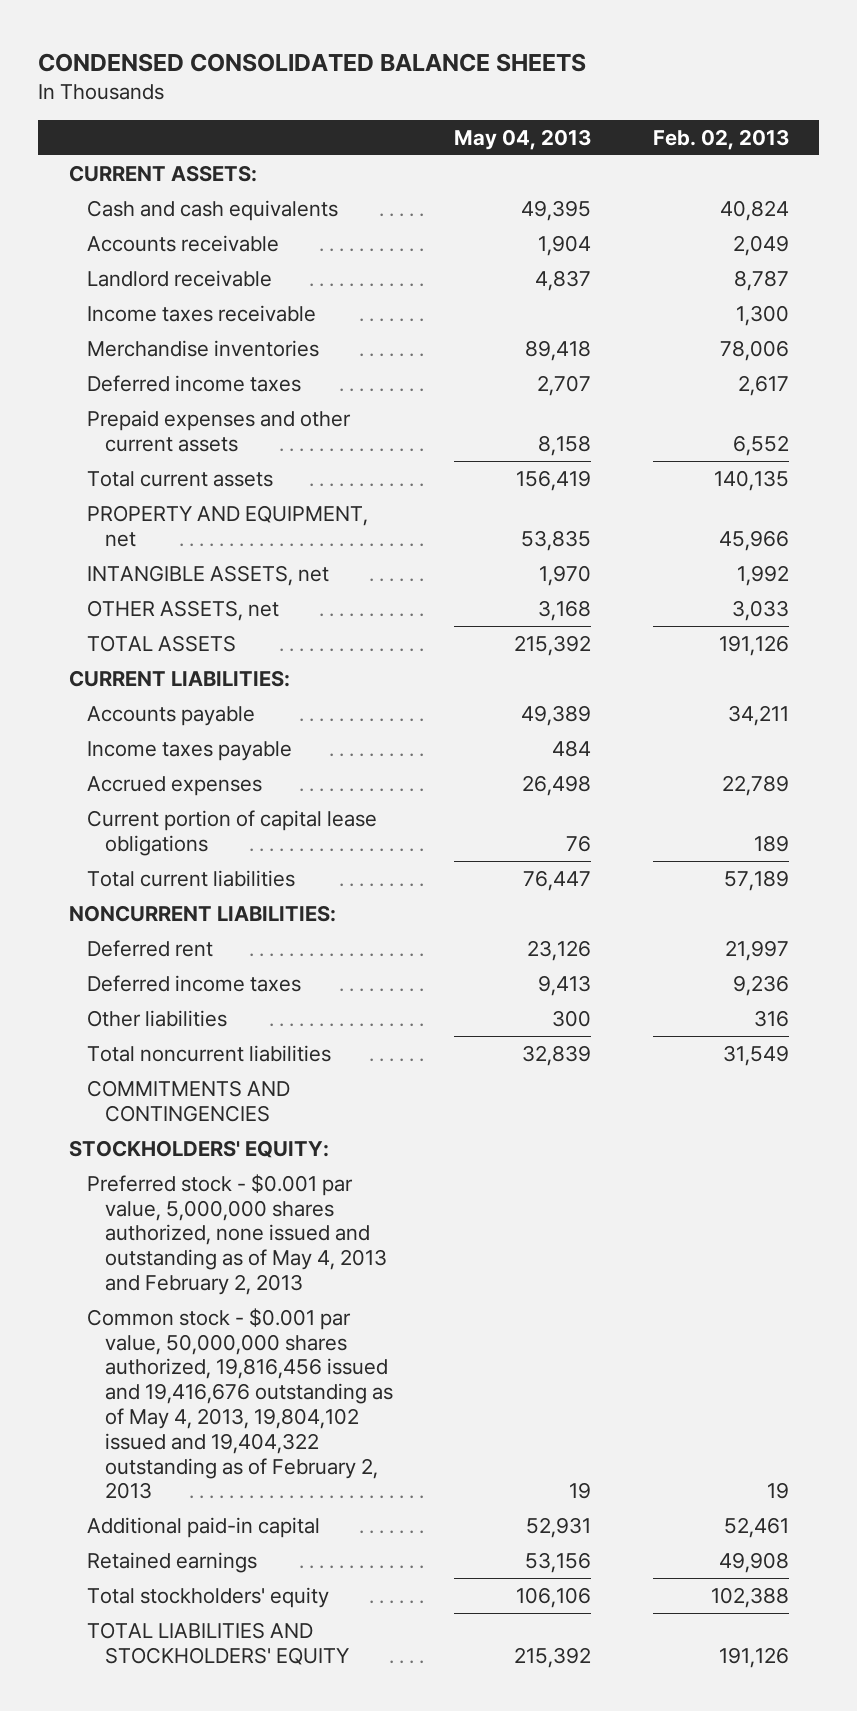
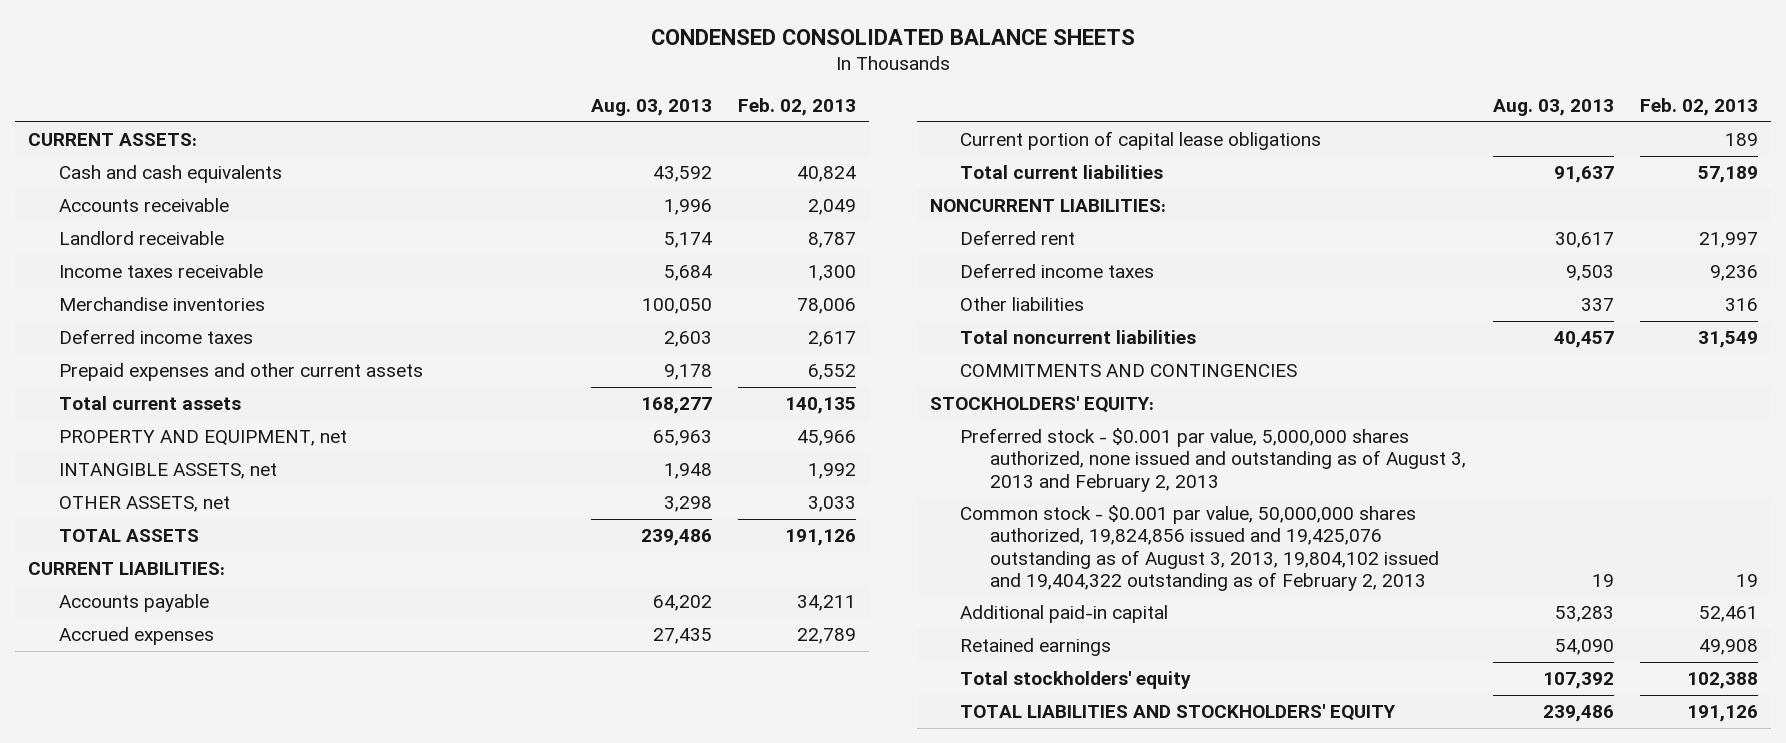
- | May 04, 2013 | Feb. 02, 2013
+ | Aug. 03, 2013 | Feb. 02, 2013
- Income taxes payable | 484 |
- Preferred stock - $0.001 par value, 5,000,000 shares authorized, none issued and outstanding as of May 4, 2013 and February 2, 2013
- Common stock - $0.001 par value, 50,000,000 shares authorized, 19,816,456 issued and 19,416,676 outstanding as of May 4, 2013, 19,804,102 issued and 19,404,322 outstanding as of February 2, 2013 | 19 | 19
+ Preferred stock - $0.001 par value, 5,000,000 shares authorized, none issued and outstanding as of August 3, 2013 and February 2, 2013
+ Common stock - $0.001 par value, 50,000,000 shares authorized, 19,824,856 issued and 19,425,076 outstanding as of August 3, 2013, 19,804,102 issued and 19,404,322 outstanding as of February 2, 2013 | 19 | 19

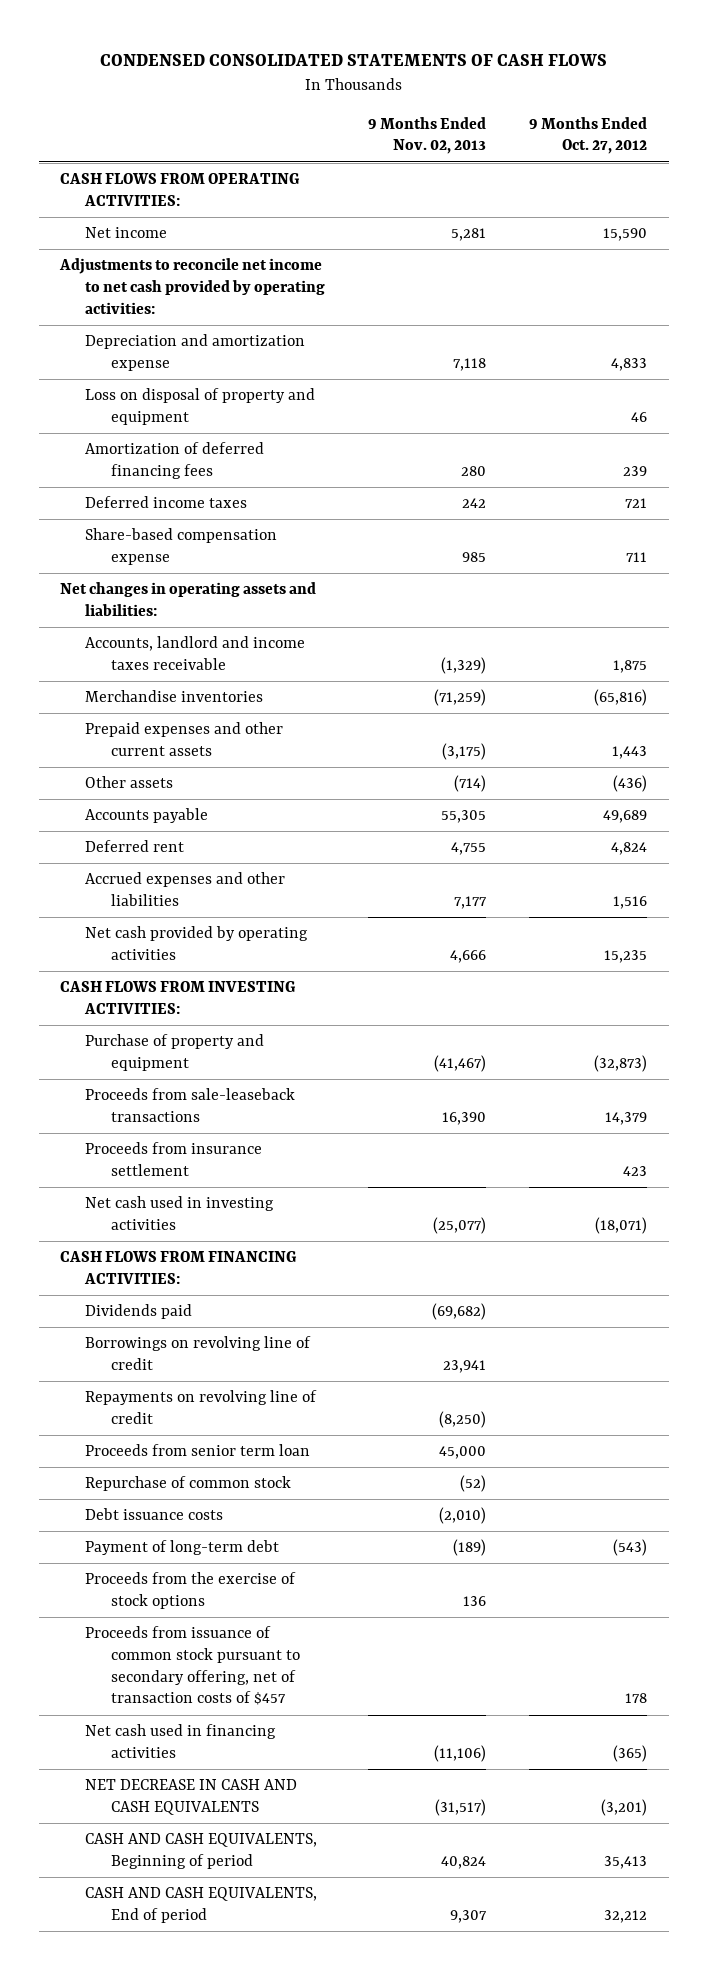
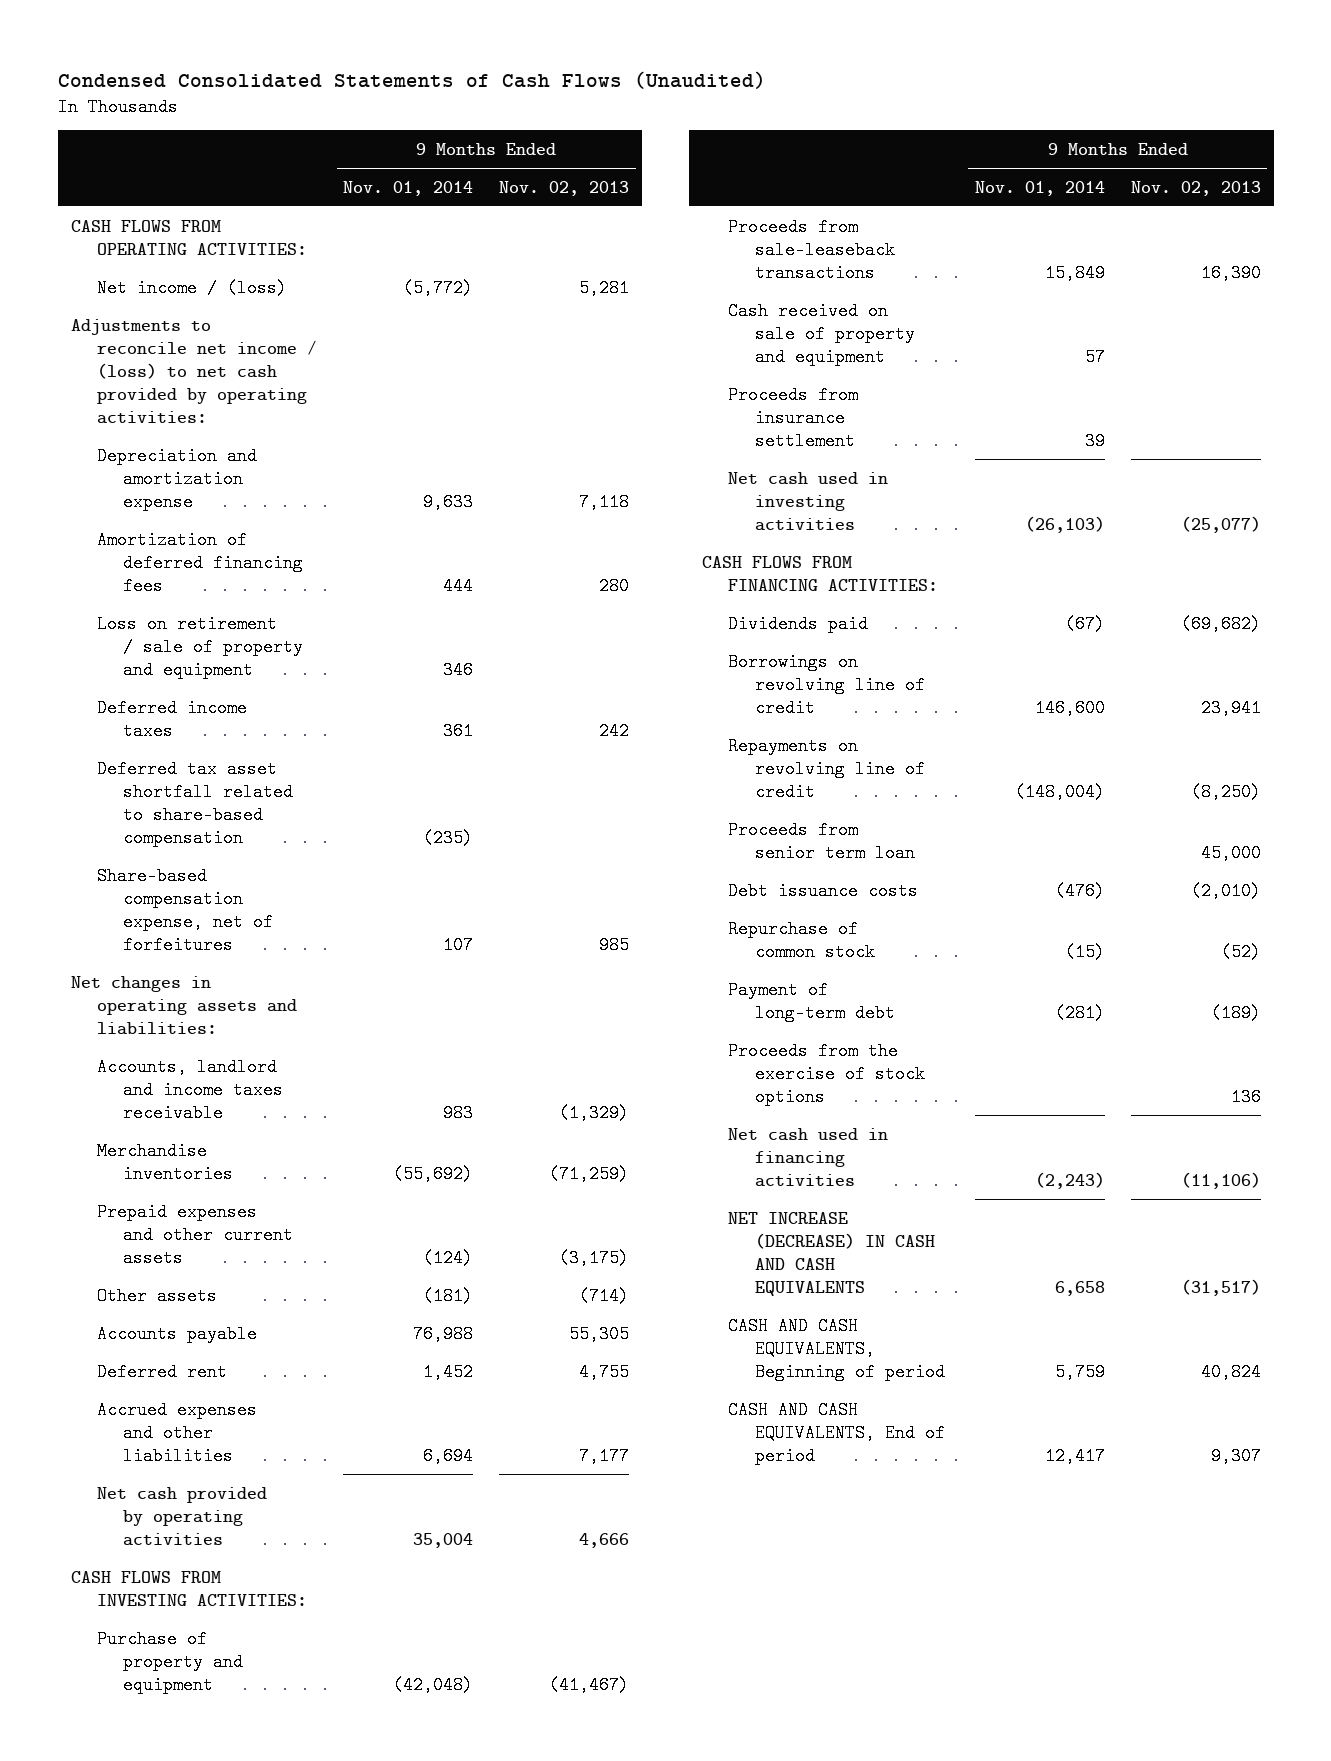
- CONDENSED CONSOLIDATED STATEMENTS OF CASH FLOWS
+ Condensed Consolidated Statements of Cash Flows (Unaudited)
- | 9 Months Ended Nov. 02, 2013 | 9 Months Ended Oct. 27, 2012
+ | 9 Months Ended Nov. 01, 2014 | 9 Months Ended Nov. 02, 2013
- Net income | 5,281 | 15,590
- Adjustments to reconcile net income to net cash provided by operating activities:
+ Net income / (loss) | (5,772) | 5,281
+ Adjustments to reconcile net income / (loss) to net cash provided by operating activities:
- Loss on disposal of property and equipment | | 46
+ Loss on retirement / sale of property and equipment | 346 |
- Share-based compensation expense | 985 | 711
+ Deferred tax asset shortfall related to share-based compensation | (235) |
+ Share-based compensation expense, net of forfeitures | 107 | 985
+ Cash received on sale of property and equipment | 57 |
moved down: Repurchase of common stock | (15) | (52)
- Proceeds from issuance of common stock pursuant to secondary offering, net of transaction costs of $457 | | 178
- NET DECREASE IN CASH AND CASH EQUIVALENTS | (31,517) | (3,201)
+ NET INCREASE (DECREASE) IN CASH AND CASH EQUIVALENTS | 6,658 | (31,517)

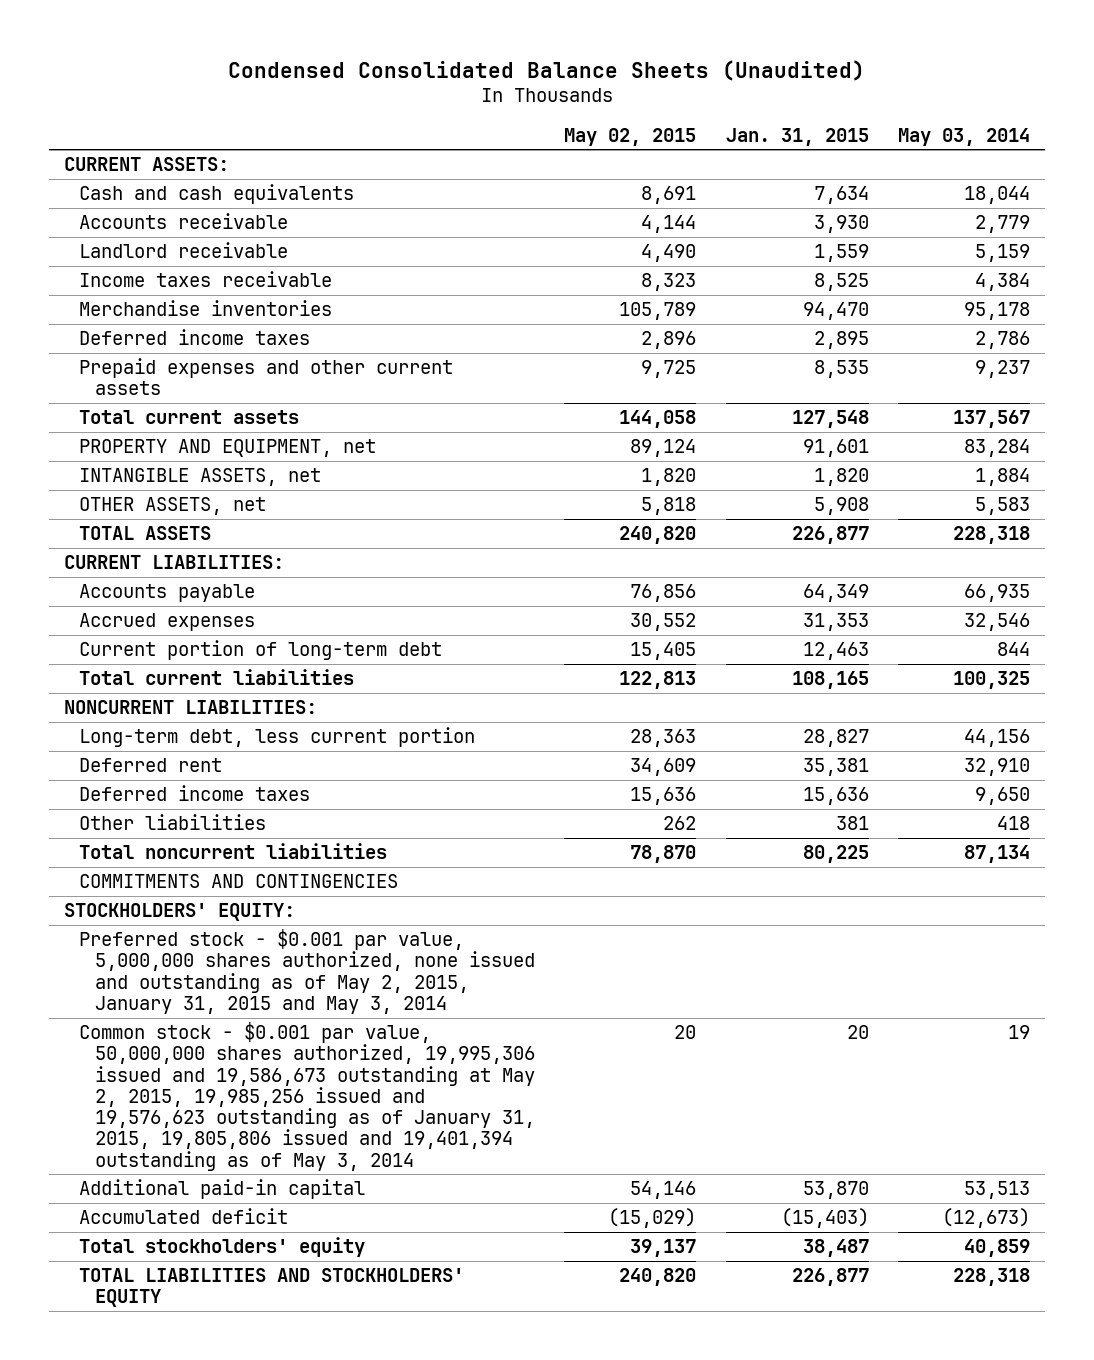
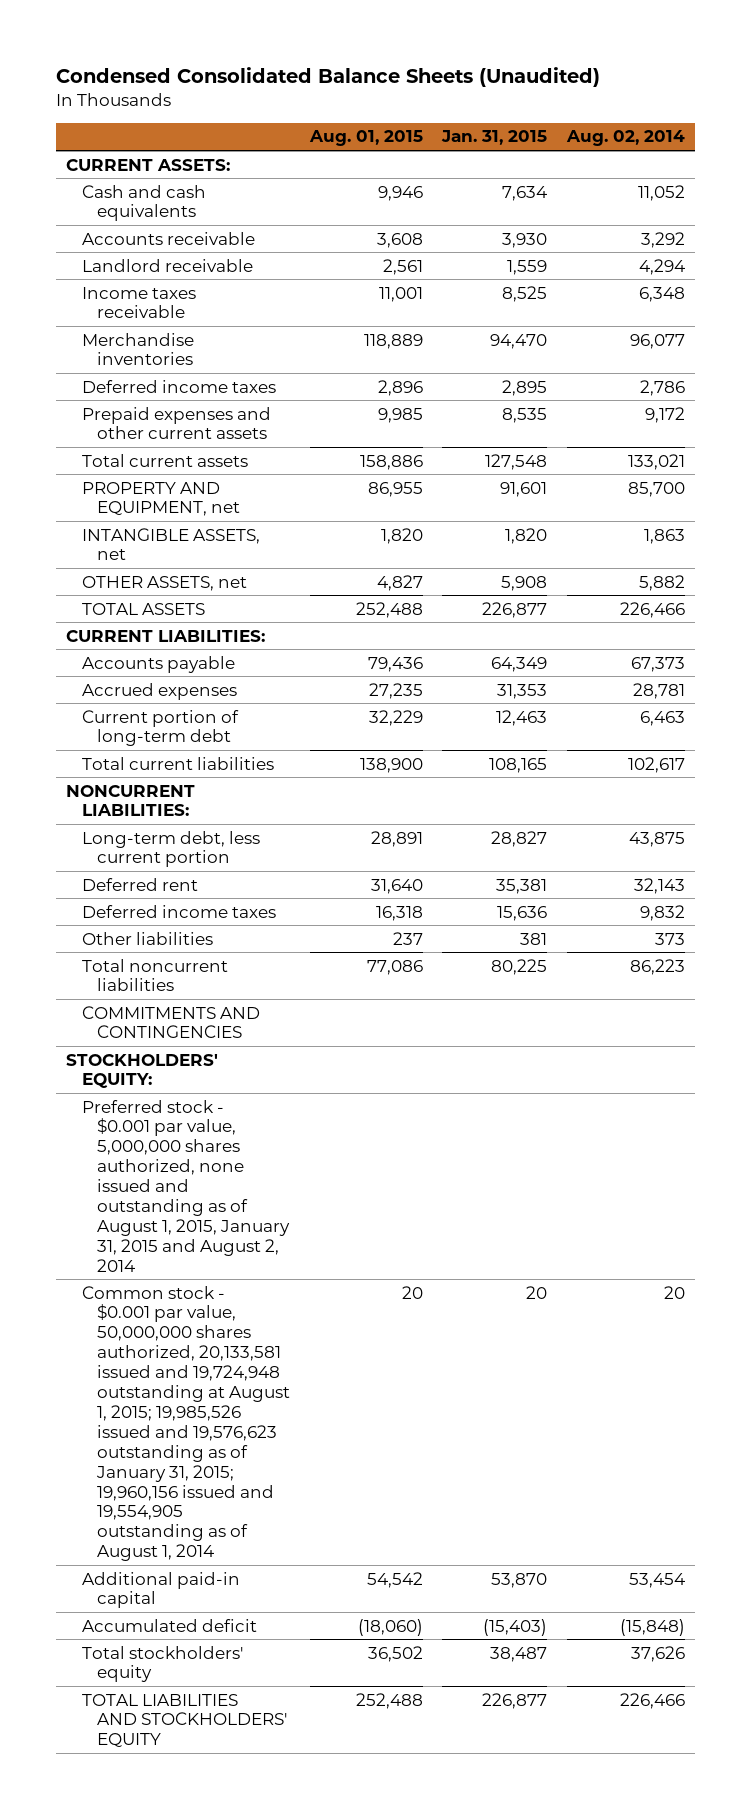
- | May 02, 2015 | Jan. 31, 2015 | May 03, 2014
+ | Aug. 01, 2015 | Jan. 31, 2015 | Aug. 02, 2014
- Preferred stock - $0.001 par value, 5,000,000 shares authorized, none issued and outstanding as of May 2, 2015, January 31, 2015 and May 3, 2014
- Common stock - $0.001 par value, 50,000,000 shares authorized, 19,995,306 issued and 19,586,673 outstanding at May 2, 2015, 19,985,256 issued and 19,576,623 outstanding as of January 31, 2015, 19,805,806 issued and 19,401,394 outstanding as of May 3, 2014 | 20 | 20 | 19
+ Preferred stock - $0.001 par value, 5,000,000 shares authorized, none issued and outstanding as of August 1, 2015, January 31, 2015 and August 2, 2014
+ Common stock - $0.001 par value, 50,000,000 shares authorized, 20,133,581 issued and 19,724,948 outstanding at August 1, 2015; 19,985,526 issued and 19,576,623 outstanding as of January 31, 2015; 19,960,156 issued and 19,554,905 outstanding as of August 1, 2014 | 20 | 20 | 20

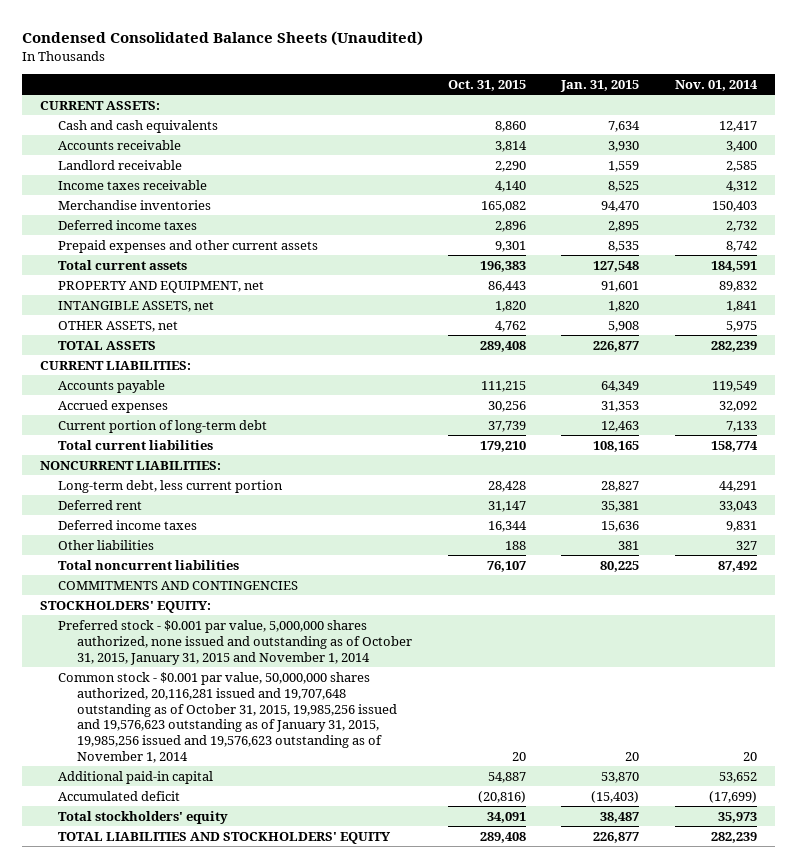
- | Aug. 01, 2015 | Jan. 31, 2015 | Aug. 02, 2014
+ | Oct. 31, 2015 | Jan. 31, 2015 | Nov. 01, 2014
- Preferred stock - $0.001 par value, 5,000,000 shares authorized, none issued and outstanding as of August 1, 2015, January 31, 2015 and August 2, 2014
- Common stock - $0.001 par value, 50,000,000 shares authorized, 20,133,581 issued and 19,724,948 outstanding at August 1, 2015; 19,985,526 issued and 19,576,623 outstanding as of January 31, 2015; 19,960,156 issued and 19,554,905 outstanding as of August 1, 2014 | 20 | 20 | 20
+ Preferred stock - $0.001 par value, 5,000,000 shares authorized, none issued and outstanding as of October 31, 2015, January 31, 2015 and November 1, 2014
+ Common stock - $0.001 par value, 50,000,000 shares authorized, 20,116,281 issued and 19,707,648 outstanding as of October 31, 2015, 19,985,256 issued and 19,576,623 outstanding as of January 31, 2015, 19,985,256 issued and 19,576,623 outstanding as of November 1, 2014 | 20 | 20 | 20

